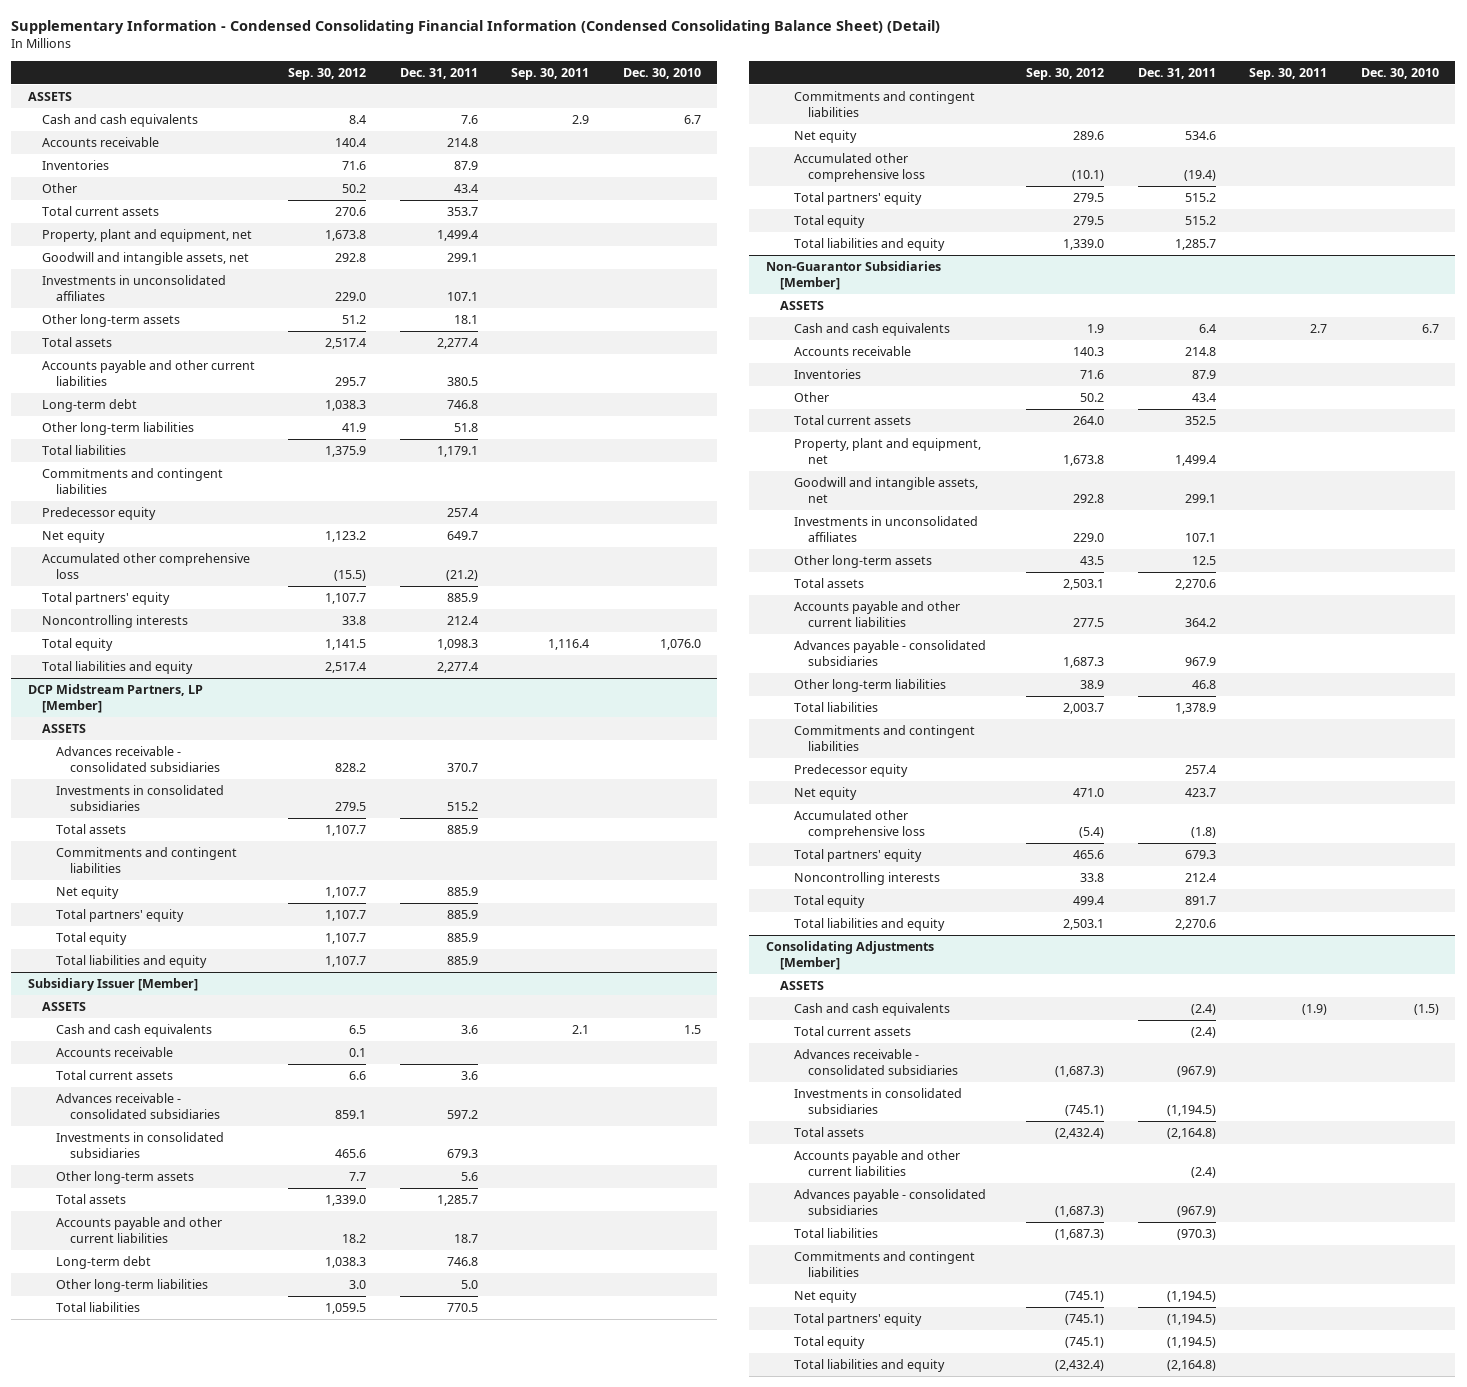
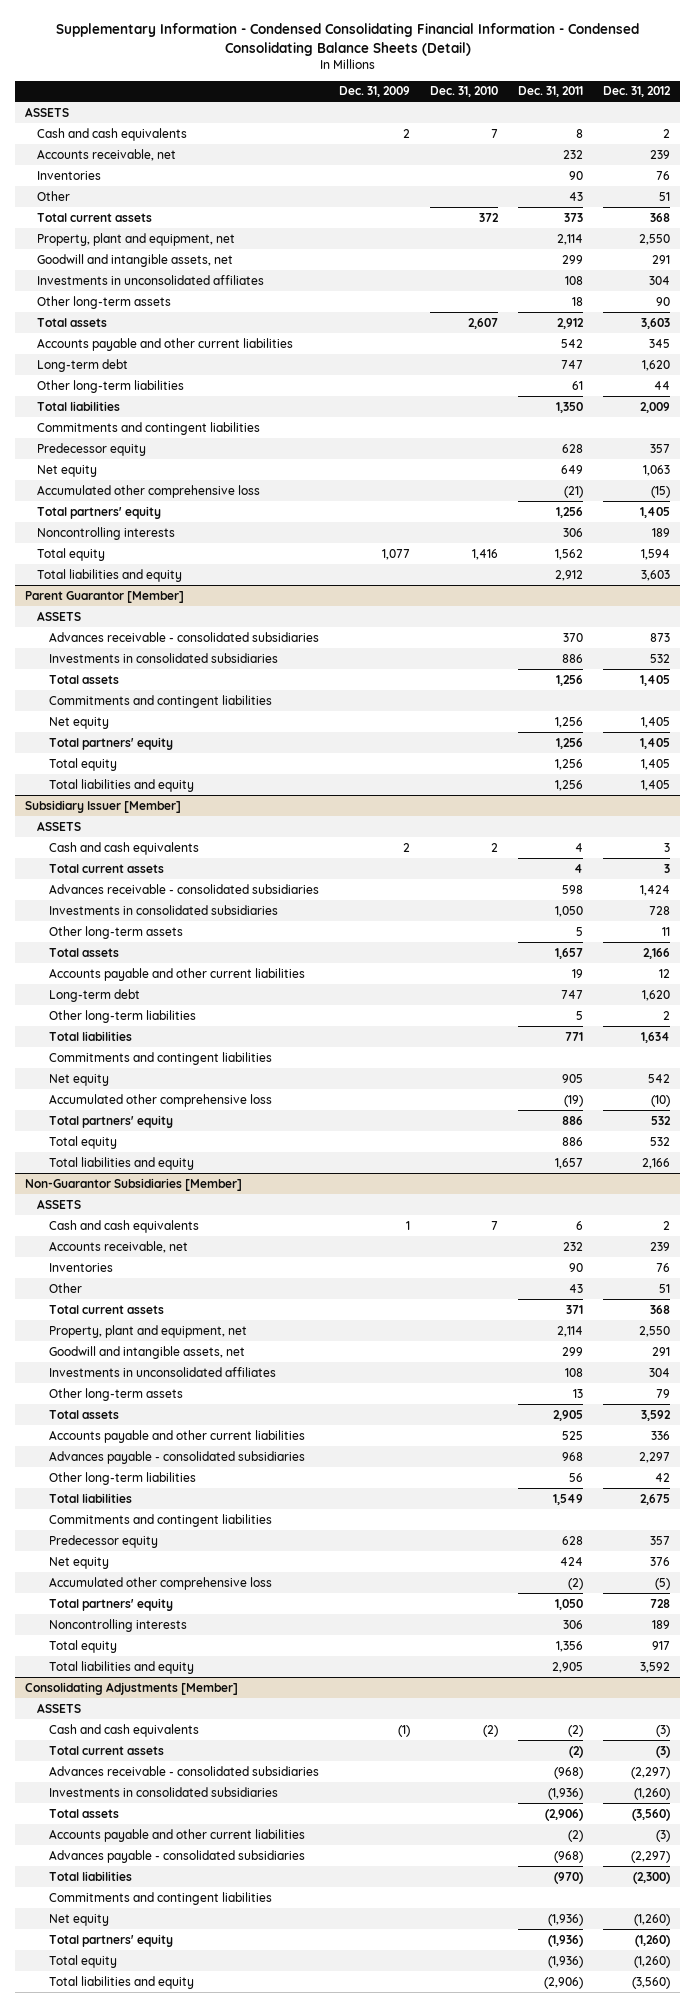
- Supplementary Information - Condensed Consolidating Financial Information (Condensed Consolidating Balance Sheet) (Detail)
+ Supplementary Information - Condensed Consolidating Financial Information - Condensed Consolidating Balance Sheets (Detail)
- | Sep. 30, 2012 | Dec. 31, 2011 | Sep. 30, 2011 | Dec. 30, 2010
+ | Dec. 31, 2009 | Dec. 31, 2010 | Dec. 31, 2011 | Dec. 31, 2012
- Cash and cash equivalents | 8.4 | 7.6 | 2.9 | 6.7
- Accounts receivable | 140.4 | 214.8 | |
- Inventories | 71.6 | 87.9 | |
- Other | 50.2 | 43.4 | |
- Total current assets | 270.6 | 353.7 | |
- Property, plant and equipment, net | 1,673.8 | 1,499.4 | |
- Goodwill and intangible assets, net | 292.8 | 299.1 | |
- Investments in unconsolidated affiliates | 229.0 | 107.1 | |
- Other long-term assets | 51.2 | 18.1 | |
- Total assets | 2,517.4 | 2,277.4 | |
- Accounts payable and other current liabilities | 295.7 | 380.5 | |
- Long-term debt | 1,038.3 | 746.8 | |
- Other long-term liabilities | 41.9 | 51.8 | |
- Total liabilities | 1,375.9 | 1,179.1 | |
+ Cash and cash equivalents | 2 | 7 | 8 | 2
+ Accounts receivable, net | | | 232 | 239
+ Inventories | | | 90 | 76
+ Other | | | 43 | 51
+ Total current assets | | 372 | 373 | 368
+ Property, plant and equipment, net | | | 2,114 | 2,550
+ Goodwill and intangible assets, net | | | 299 | 291
+ Investments in unconsolidated affiliates | | | 108 | 304
+ Other long-term assets | | | 18 | 90
+ Total assets | | 2,607 | 2,912 | 3,603
+ Accounts payable and other current liabilities | | | 542 | 345
+ Long-term debt | | | 747 | 1,620
+ Other long-term liabilities | | | 61 | 44
+ Total liabilities | | | 1,350 | 2,009
- Predecessor equity | | 257.4 | |
- Net equity | 1,123.2 | 649.7 | |
- Accumulated other comprehensive loss | (15.5) | (21.2) | |
- Total partners' equity | 1,107.7 | 885.9 | |
- Noncontrolling interests | 33.8 | 212.4 | |
- Total equity | 1,141.5 | 1,098.3 | 1,116.4 | 1,076.0
- Total liabilities and equity | 2,517.4 | 2,277.4 | |
- DCP Midstream Partners, LP [Member]
+ Predecessor equity | | | 628 | 357
+ Net equity | | | 649 | 1,063
+ Accumulated other comprehensive loss | | | (21) | (15)
+ Total partners' equity | | | 1,256 | 1,405
+ Noncontrolling interests | | | 306 | 189
+ Total equity | 1,077 | 1,416 | 1,562 | 1,594
+ Total liabilities and equity | | | 2,912 | 3,603
+ Parent Guarantor [Member]
- Advances receivable - consolidated subsidiaries | 828.2 | 370.7 | |
- Investments in consolidated subsidiaries | 279.5 | 515.2 | |
- Total assets | 1,107.7 | 885.9 | |
+ Advances receivable - consolidated subsidiaries | | | 370 | 873
+ Investments in consolidated subsidiaries | | | 886 | 532
+ Total assets | | | 1,256 | 1,405
- Net equity | 1,107.7 | 885.9 | |
- Total partners' equity | 1,107.7 | 885.9 | |
- Total equity | 1,107.7 | 885.9 | |
- Total liabilities and equity | 1,107.7 | 885.9 | |
+ Net equity | | | 1,256 | 1,405
+ Total partners' equity | | | 1,256 | 1,405
+ Total equity | | | 1,256 | 1,405
+ Total liabilities and equity | | | 1,256 | 1,405
@ Subsidiary Issuer [Member]
- Cash and cash equivalents | 6.5 | 3.6 | 2.1 | 1.5
- Accounts receivable | 0.1 | | |
- Total current assets | 6.6 | 3.6 | |
- Advances receivable - consolidated subsidiaries | 859.1 | 597.2 | |
- Investments in consolidated subsidiaries | 465.6 | 679.3 | |
- Other long-term assets | 7.7 | 5.6 | |
- Total assets | 1,339.0 | 1,285.7 | |
- Accounts payable and other current liabilities | 18.2 | 18.7 | |
- Long-term debt | 1,038.3 | 746.8 | |
- Other long-term liabilities | 3.0 | 5.0 | |
- Total liabilities | 1,059.5 | 770.5 | |
+ Cash and cash equivalents | 2 | 2 | 4 | 3
+ Total current assets | | | 4 | 3
+ Advances receivable - consolidated subsidiaries | | | 598 | 1,424
+ Investments in consolidated subsidiaries | | | 1,050 | 728
+ Other long-term assets | | | 5 | 11
+ Total assets | | | 1,657 | 2,166
+ Accounts payable and other current liabilities | | | 19 | 12
+ Long-term debt | | | 747 | 1,620
+ Other long-term liabilities | | | 5 | 2
+ Total liabilities | | | 771 | 1,634
- Net equity | 289.6 | 534.6 | |
- Accumulated other comprehensive loss | (10.1) | (19.4) | |
- Total partners' equity | 279.5 | 515.2 | |
- Total equity | 279.5 | 515.2 | |
- Total liabilities and equity | 1,339.0 | 1,285.7 | |
+ Net equity | | | 905 | 542
+ Accumulated other comprehensive loss | | | (19) | (10)
+ Total partners' equity | | | 886 | 532
+ Total equity | | | 886 | 532
+ Total liabilities and equity | | | 1,657 | 2,166
@ Non-Guarantor Subsidiaries [Member]
- Cash and cash equivalents | 1.9 | 6.4 | 2.7 | 6.7
- Accounts receivable | 140.3 | 214.8 | |
- Inventories | 71.6 | 87.9 | |
- Other | 50.2 | 43.4 | |
- Total current assets | 264.0 | 352.5 | |
- Property, plant and equipment, net | 1,673.8 | 1,499.4 | |
- Goodwill and intangible assets, net | 292.8 | 299.1 | |
- Investments in unconsolidated affiliates | 229.0 | 107.1 | |
- Other long-term assets | 43.5 | 12.5 | |
- Total assets | 2,503.1 | 2,270.6 | |
- Accounts payable and other current liabilities | 277.5 | 364.2 | |
- Advances payable - consolidated subsidiaries | 1,687.3 | 967.9 | |
- Other long-term liabilities | 38.9 | 46.8 | |
- Total liabilities | 2,003.7 | 1,378.9 | |
+ Cash and cash equivalents | 1 | 7 | 6 | 2
+ Accounts receivable, net | | | 232 | 239
+ Inventories | | | 90 | 76
+ Other | | | 43 | 51
+ Total current assets | | | 371 | 368
+ Property, plant and equipment, net | | | 2,114 | 2,550
+ Goodwill and intangible assets, net | | | 299 | 291
+ Investments in unconsolidated affiliates | | | 108 | 304
+ Other long-term assets | | | 13 | 79
+ Total assets | | | 2,905 | 3,592
+ Accounts payable and other current liabilities | | | 525 | 336
+ Advances payable - consolidated subsidiaries | | | 968 | 2,297
+ Other long-term liabilities | | | 56 | 42
+ Total liabilities | | | 1,549 | 2,675
- Predecessor equity | | 257.4 | |
- Net equity | 471.0 | 423.7 | |
- Accumulated other comprehensive loss | (5.4) | (1.8) | |
- Total partners' equity | 465.6 | 679.3 | |
- Noncontrolling interests | 33.8 | 212.4 | |
- Total equity | 499.4 | 891.7 | |
- Total liabilities and equity | 2,503.1 | 2,270.6 | |
+ Predecessor equity | | | 628 | 357
+ Net equity | | | 424 | 376
+ Accumulated other comprehensive loss | | | (2) | (5)
+ Total partners' equity | | | 1,050 | 728
+ Noncontrolling interests | | | 306 | 189
+ Total equity | | | 1,356 | 917
+ Total liabilities and equity | | | 2,905 | 3,592
@ Consolidating Adjustments [Member]
- Cash and cash equivalents | | (2.4) | (1.9) | (1.5)
- Total current assets | | (2.4) | |
- Advances receivable - consolidated subsidiaries | (1,687.3) | (967.9) | |
- Investments in consolidated subsidiaries | (745.1) | (1,194.5) | |
- Total assets | (2,432.4) | (2,164.8) | |
- Accounts payable and other current liabilities | | (2.4) | |
- Advances payable - consolidated subsidiaries | (1,687.3) | (967.9) | |
- Total liabilities | (1,687.3) | (970.3) | |
+ Cash and cash equivalents | (1) | (2) | (2) | (3)
+ Total current assets | | | (2) | (3)
+ Advances receivable - consolidated subsidiaries | | | (968) | (2,297)
+ Investments in consolidated subsidiaries | | | (1,936) | (1,260)
+ Total assets | | | (2,906) | (3,560)
+ Accounts payable and other current liabilities | | | (2) | (3)
+ Advances payable - consolidated subsidiaries | | | (968) | (2,297)
+ Total liabilities | | | (970) | (2,300)
- Net equity | (745.1) | (1,194.5) | |
- Total partners' equity | (745.1) | (1,194.5) | |
- Total equity | (745.1) | (1,194.5) | |
- Total liabilities and equity | (2,432.4) | (2,164.8) | |
+ Net equity | | | (1,936) | (1,260)
+ Total partners' equity | | | (1,936) | (1,260)
+ Total equity | | | (1,936) | (1,260)
+ Total liabilities and equity | | | (2,906) | (3,560)

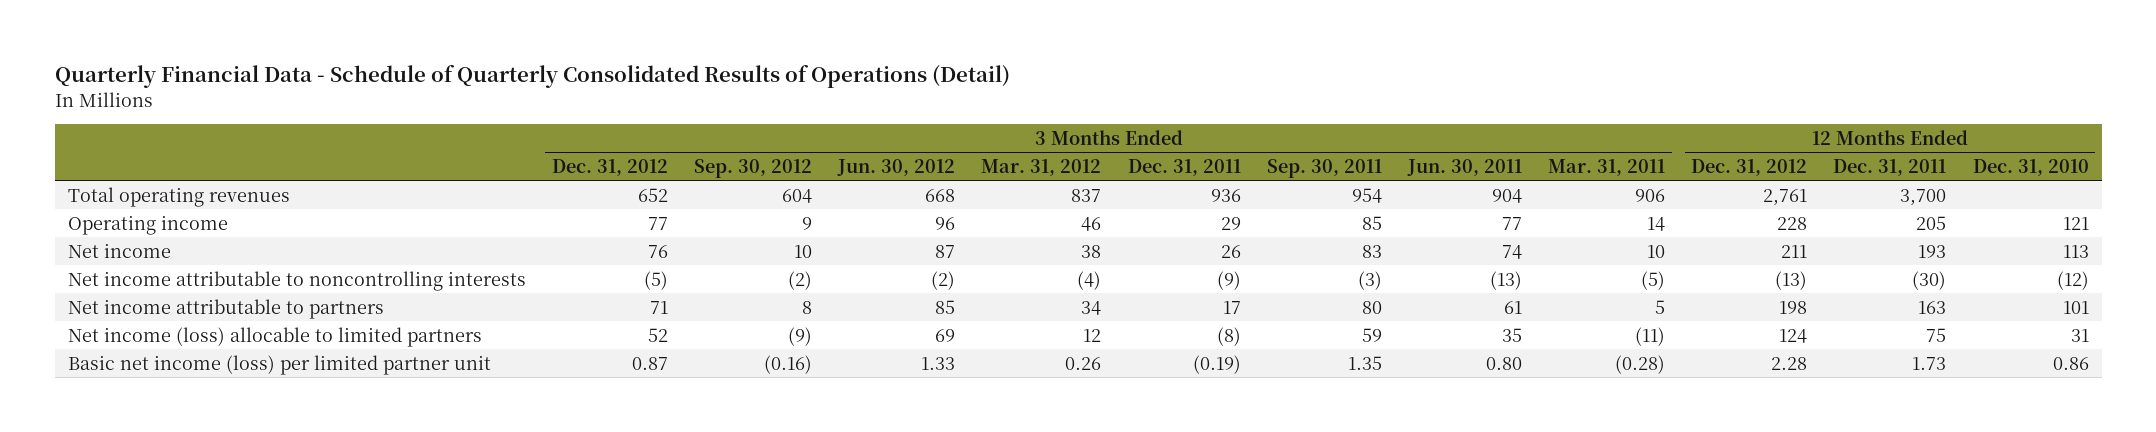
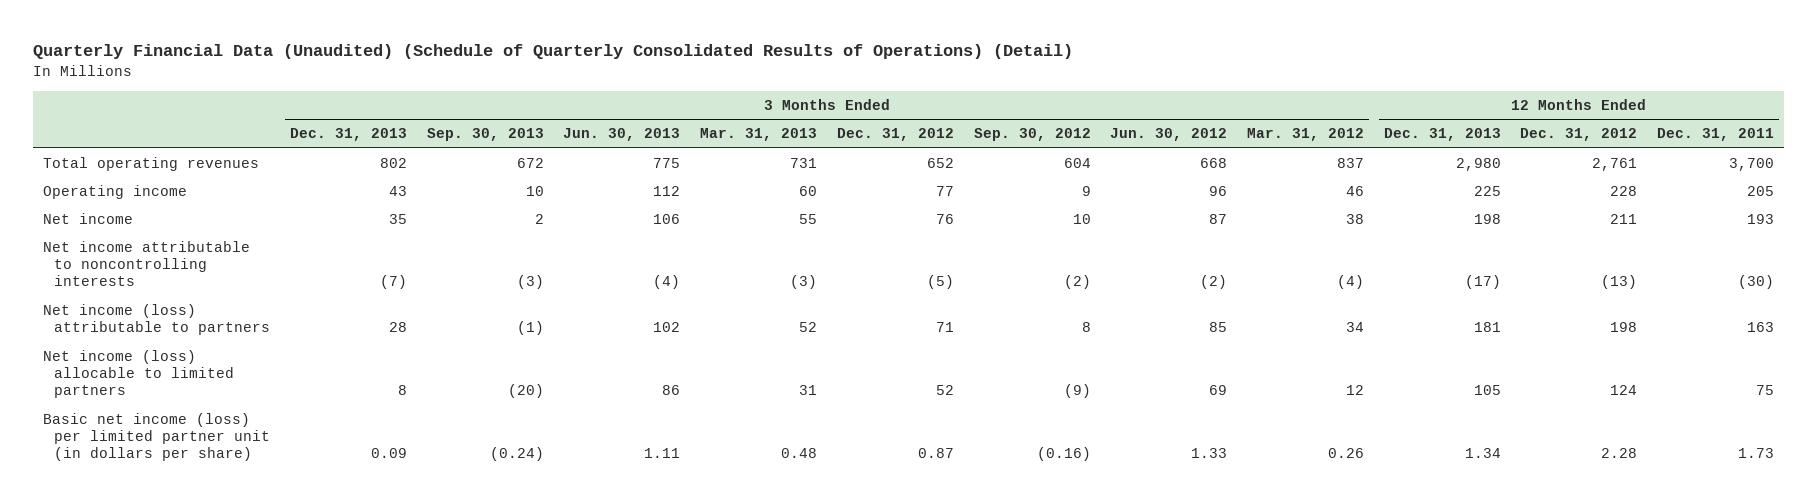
- Quarterly Financial Data - Schedule of Quarterly Consolidated Results of Operations (Detail)
+ Quarterly Financial Data (Unaudited) (Schedule of Quarterly Consolidated Results of Operations) (Detail)
- | 3 Months Ended Dec. 31, 2012 | 3 Months Ended Sep. 30, 2012 | 3 Months Ended Jun. 30, 2012 | 3 Months Ended Mar. 31, 2012 | 3 Months Ended Dec. 31, 2011 | 3 Months Ended Sep. 30, 2011 | 3 Months Ended Jun. 30, 2011 | 3 Months Ended Mar. 31, 2011 | 12 Months Ended Dec. 31, 2012 | 12 Months Ended Dec. 31, 2011 | 12 Months Ended Dec. 31, 2010
+ | 3 Months Ended Dec. 31, 2013 | 3 Months Ended Sep. 30, 2013 | 3 Months Ended Jun. 30, 2013 | 3 Months Ended Mar. 31, 2013 | 3 Months Ended Dec. 31, 2012 | 3 Months Ended Sep. 30, 2012 | 3 Months Ended Jun. 30, 2012 | 3 Months Ended Mar. 31, 2012 | 12 Months Ended Dec. 31, 2013 | 12 Months Ended Dec. 31, 2012 | 12 Months Ended Dec. 31, 2011
- Net income attributable to partners | 71 | 8 | 85 | 34 | 17 | 80 | 61 | 5 | 198 | 163 | 101
+ Net income (loss) attributable to partners | 28 | (1) | 102 | 52 | 71 | 8 | 85 | 34 | 181 | 198 | 163
- Basic net income (loss) per limited partner unit | 0.87 | (0.16) | 1.33 | 0.26 | (0.19) | 1.35 | 0.80 | (0.28) | 2.28 | 1.73 | 0.86
+ Basic net income (loss) per limited partner unit (in dollars per share) | 0.09 | (0.24) | 1.11 | 0.48 | 0.87 | (0.16) | 1.33 | 0.26 | 1.34 | 2.28 | 1.73

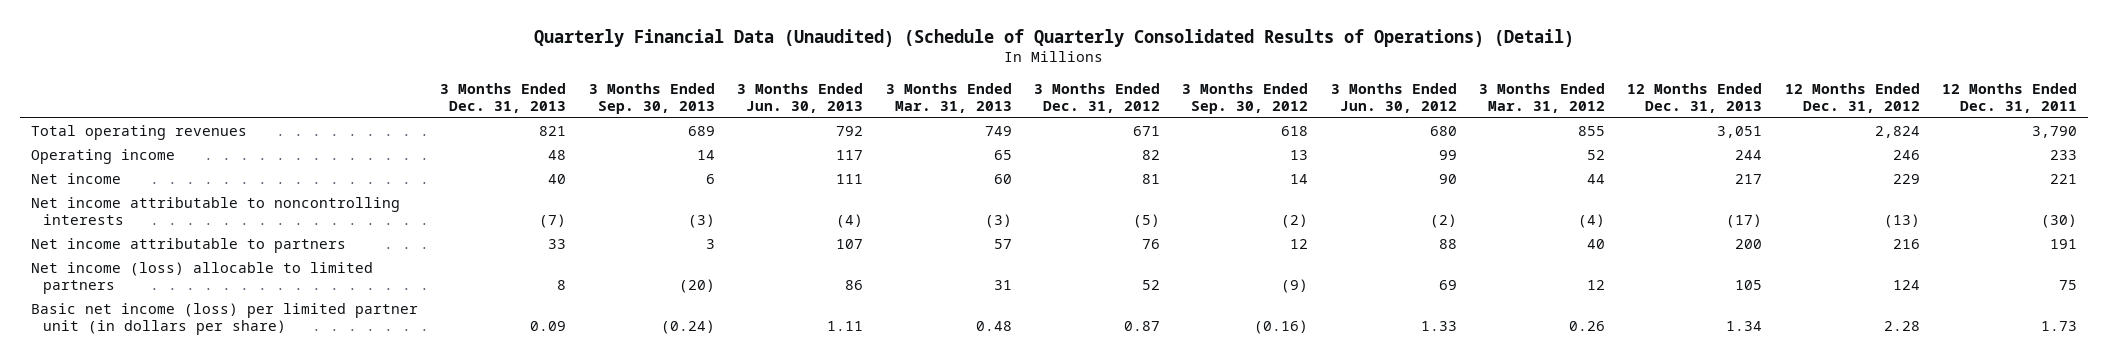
- Total operating revenues | 802 | 672 | 775 | 731 | 652 | 604 | 668 | 837 | 2,980 | 2,761 | 3,700
- Operating income | 43 | 10 | 112 | 60 | 77 | 9 | 96 | 46 | 225 | 228 | 205
- Net income | 35 | 2 | 106 | 55 | 76 | 10 | 87 | 38 | 198 | 211 | 193
+ Total operating revenues | 821 | 689 | 792 | 749 | 671 | 618 | 680 | 855 | 3,051 | 2,824 | 3,790
+ Operating income | 48 | 14 | 117 | 65 | 82 | 13 | 99 | 52 | 244 | 246 | 233
+ Net income | 40 | 6 | 111 | 60 | 81 | 14 | 90 | 44 | 217 | 229 | 221
- Net income (loss) attributable to partners | 28 | (1) | 102 | 52 | 71 | 8 | 85 | 34 | 181 | 198 | 163
+ Net income attributable to partners | 33 | 3 | 107 | 57 | 76 | 12 | 88 | 40 | 200 | 216 | 191

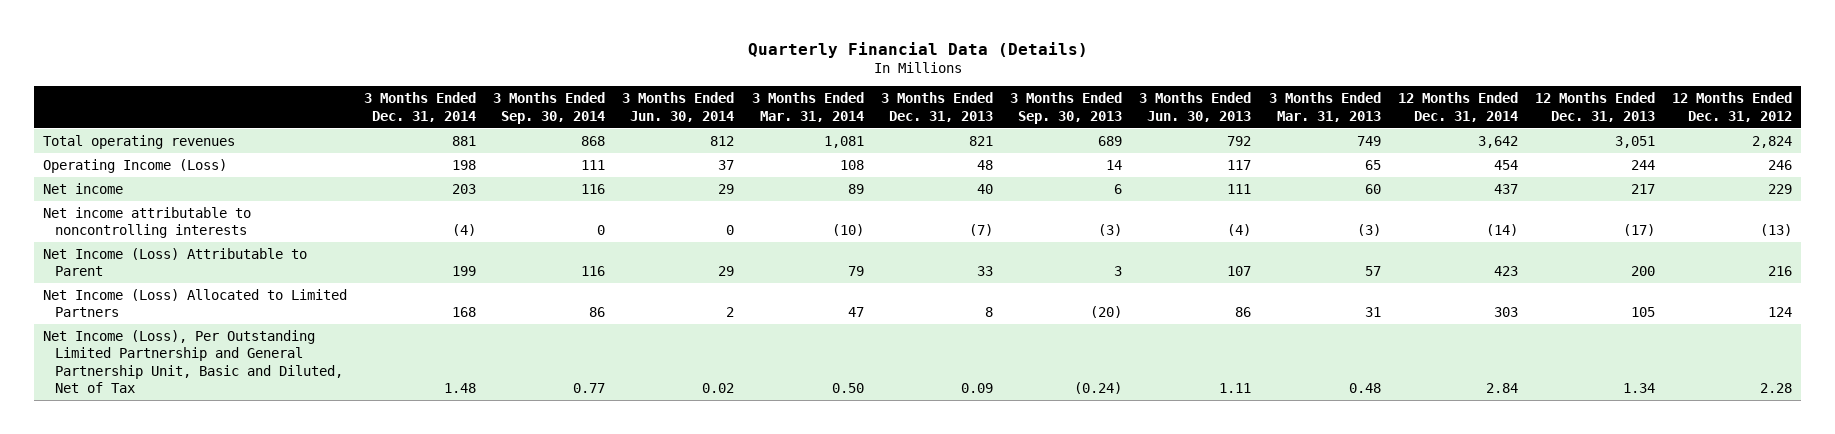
- Quarterly Financial Data (Unaudited) (Schedule of Quarterly Consolidated Results of Operations) (Detail)
+ Quarterly Financial Data (Details)
- | 3 Months Ended Dec. 31, 2013 | 3 Months Ended Sep. 30, 2013 | 3 Months Ended Jun. 30, 2013 | 3 Months Ended Mar. 31, 2013 | 3 Months Ended Dec. 31, 2012 | 3 Months Ended Sep. 30, 2012 | 3 Months Ended Jun. 30, 2012 | 3 Months Ended Mar. 31, 2012 | 12 Months Ended Dec. 31, 2013 | 12 Months Ended Dec. 31, 2012 | 12 Months Ended Dec. 31, 2011
+ | 3 Months Ended Dec. 31, 2014 | 3 Months Ended Sep. 30, 2014 | 3 Months Ended Jun. 30, 2014 | 3 Months Ended Mar. 31, 2014 | 3 Months Ended Dec. 31, 2013 | 3 Months Ended Sep. 30, 2013 | 3 Months Ended Jun. 30, 2013 | 3 Months Ended Mar. 31, 2013 | 12 Months Ended Dec. 31, 2014 | 12 Months Ended Dec. 31, 2013 | 12 Months Ended Dec. 31, 2012
- Operating income | 48 | 14 | 117 | 65 | 82 | 13 | 99 | 52 | 244 | 246 | 233
+ Operating Income (Loss) | 198 | 111 | 37 | 108 | 48 | 14 | 117 | 65 | 454 | 244 | 246
- Net income attributable to partners | 33 | 3 | 107 | 57 | 76 | 12 | 88 | 40 | 200 | 216 | 191
- Net income (loss) allocable to limited partners | 8 | (20) | 86 | 31 | 52 | (9) | 69 | 12 | 105 | 124 | 75
- Basic net income (loss) per limited partner unit (in dollars per share) | 0.09 | (0.24) | 1.11 | 0.48 | 0.87 | (0.16) | 1.33 | 0.26 | 1.34 | 2.28 | 1.73
+ Net Income (Loss) Attributable to Parent | 199 | 116 | 29 | 79 | 33 | 3 | 107 | 57 | 423 | 200 | 216
+ Net Income (Loss) Allocated to Limited Partners | 168 | 86 | 2 | 47 | 8 | (20) | 86 | 31 | 303 | 105 | 124
+ Net Income (Loss), Per Outstanding Limited Partnership and General Partnership Unit, Basic and Diluted, Net of Tax | 1.48 | 0.77 | 0.02 | 0.50 | 0.09 | (0.24) | 1.11 | 0.48 | 2.84 | 1.34 | 2.28

